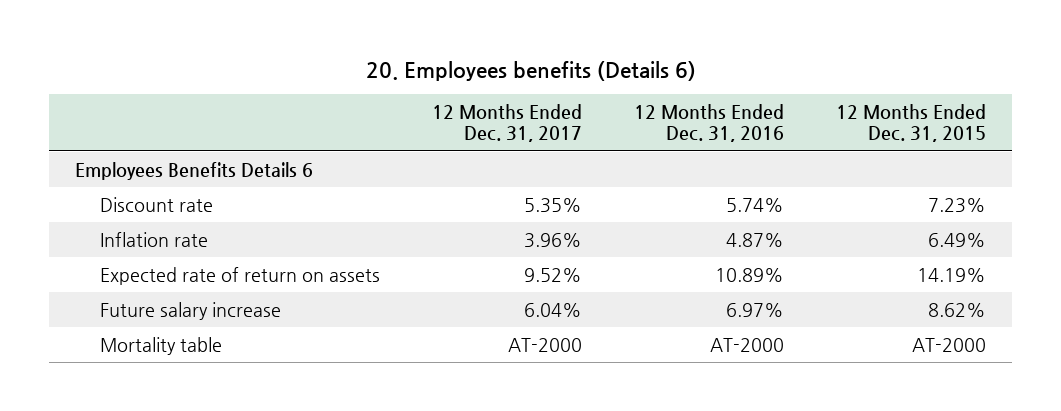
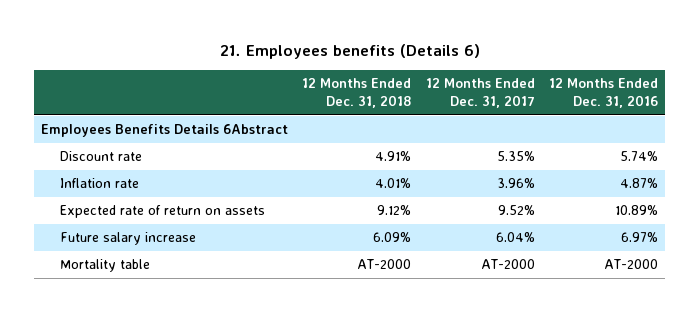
- 20. Employees benefits (Details 6)
+ 21. Employees benefits (Details 6)
- | 12 Months Ended Dec. 31, 2017 | 12 Months Ended Dec. 31, 2016 | 12 Months Ended Dec. 31, 2015
+ | 12 Months Ended Dec. 31, 2018 | 12 Months Ended Dec. 31, 2017 | 12 Months Ended Dec. 31, 2016
- Employees Benefits Details 6
+ Employees Benefits Details 6Abstract

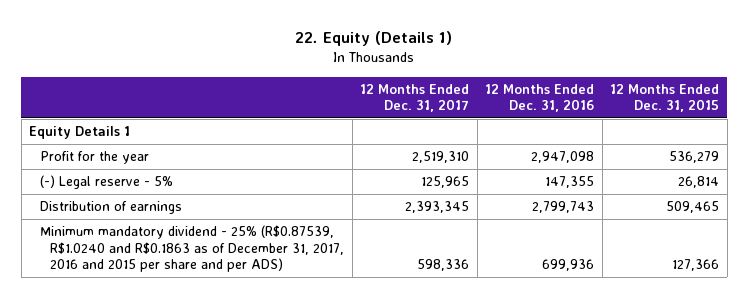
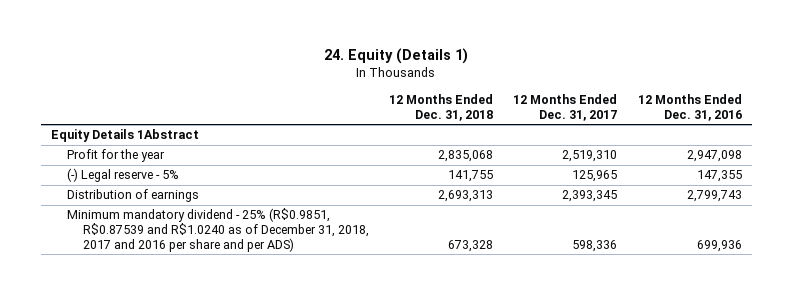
- 22. Equity (Details 1)
+ 24. Equity (Details 1)
- | 12 Months Ended Dec. 31, 2017 | 12 Months Ended Dec. 31, 2016 | 12 Months Ended Dec. 31, 2015
+ | 12 Months Ended Dec. 31, 2018 | 12 Months Ended Dec. 31, 2017 | 12 Months Ended Dec. 31, 2016
- Equity Details 1
+ Equity Details 1Abstract
- Minimum mandatory dividend - 25% (R$0.87539, R$1.0240 and R$0.1863 as of December 31, 2017, 2016 and 2015 per share and per ADS) | 598,336 | 699,936 | 127,366
+ Minimum mandatory dividend - 25% (R$0.9851, R$0.87539 and R$1.0240 as of December 31, 2018, 2017 and 2016 per share and per ADS) | 673,328 | 598,336 | 699,936

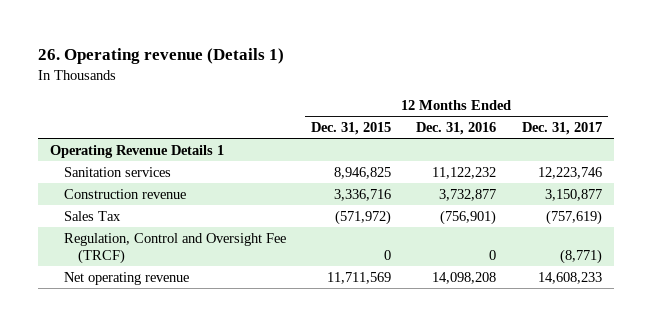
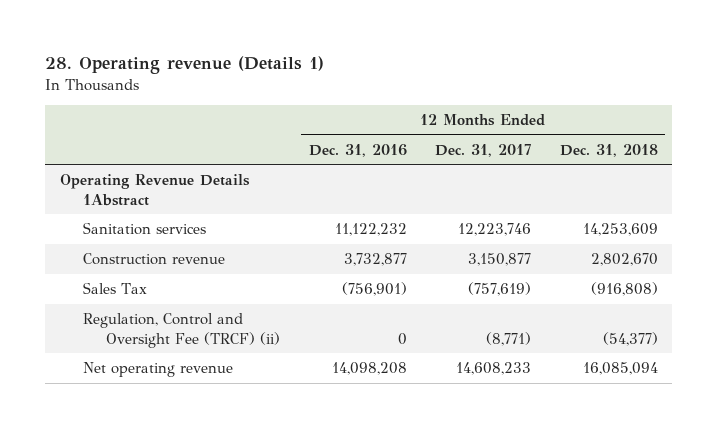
- 26. Operating revenue (Details 1)
+ 28. Operating revenue (Details 1)
- | 12 Months Ended Dec. 31, 2015 | 12 Months Ended Dec. 31, 2016 | 12 Months Ended Dec. 31, 2017
+ | 12 Months Ended Dec. 31, 2016 | 12 Months Ended Dec. 31, 2017 | 12 Months Ended Dec. 31, 2018
- Operating Revenue Details 1
+ Operating Revenue Details 1Abstract
- Regulation, Control and Oversight Fee (TRCF) | 0 | 0 | (8,771)
+ Regulation, Control and Oversight Fee (TRCF) (ii) | 0 | (8,771) | (54,377)

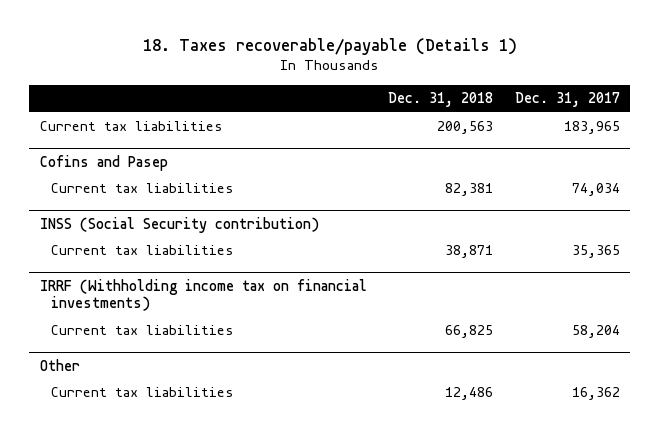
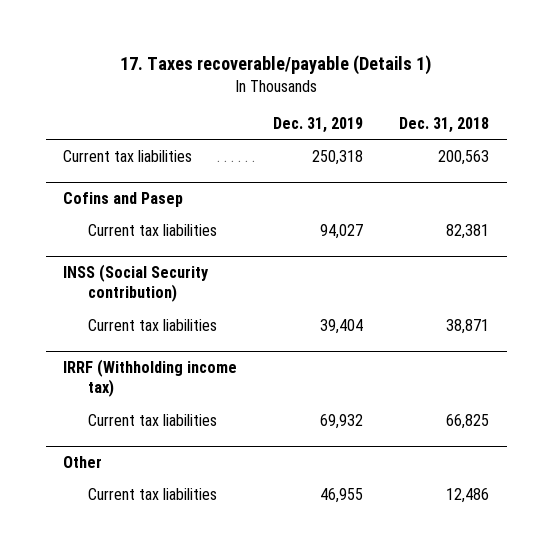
- 18. Taxes recoverable/payable (Details 1)
+ 17. Taxes recoverable/payable (Details 1)
- | Dec. 31, 2018 | Dec. 31, 2017
+ | Dec. 31, 2019 | Dec. 31, 2018
- IRRF (Withholding income tax on financial investments)
+ IRRF (Withholding income tax)

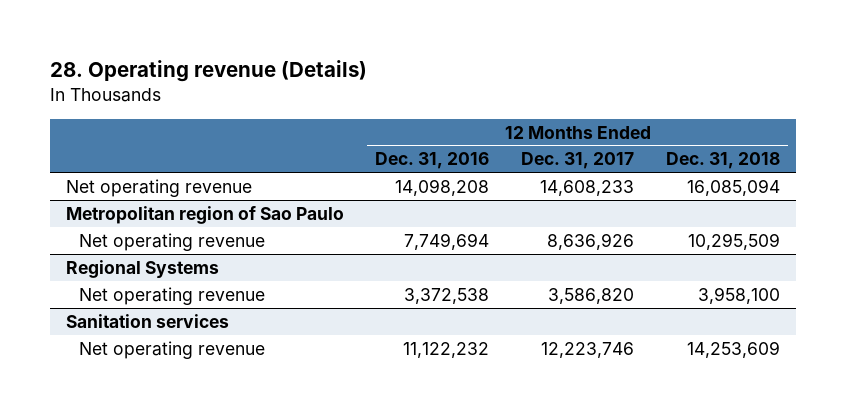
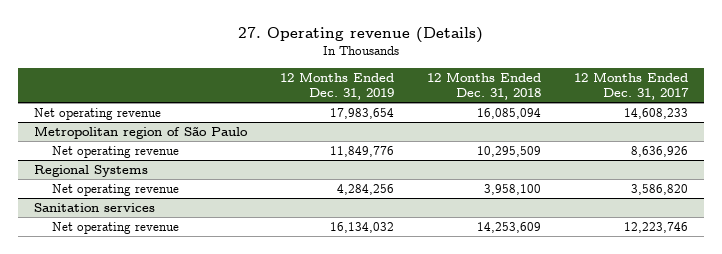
- 28. Operating revenue (Details)
+ 27. Operating revenue (Details)
- | 12 Months Ended Dec. 31, 2016 | 12 Months Ended Dec. 31, 2017 | 12 Months Ended Dec. 31, 2018
+ | 12 Months Ended Dec. 31, 2019 | 12 Months Ended Dec. 31, 2018 | 12 Months Ended Dec. 31, 2017
- Metropolitan region of Sao Paulo
+ Metropolitan region of São Paulo

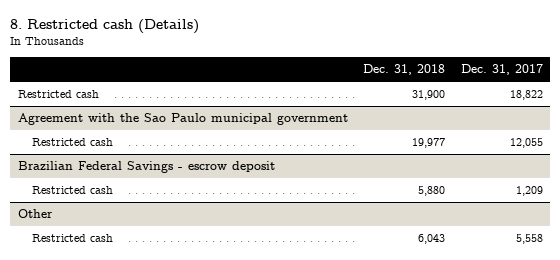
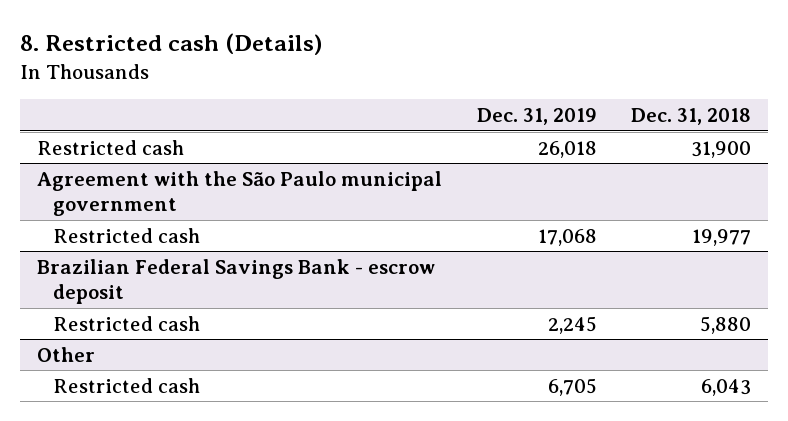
- | Dec. 31, 2018 | Dec. 31, 2017
+ | Dec. 31, 2019 | Dec. 31, 2018
- Agreement with the Sao Paulo municipal government
+ Agreement with the São Paulo municipal government
- Brazilian Federal Savings - escrow deposit
+ Brazilian Federal Savings Bank - escrow deposit

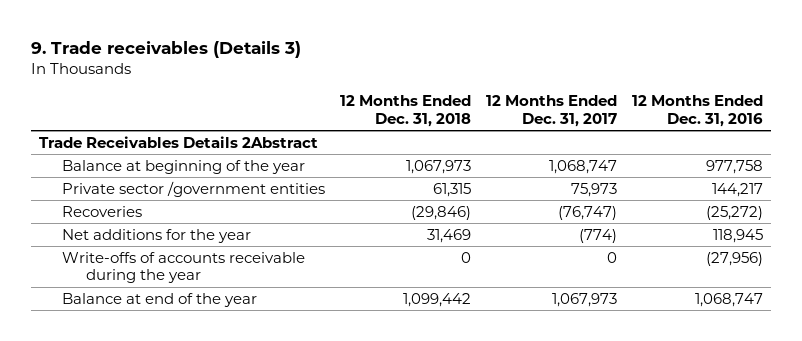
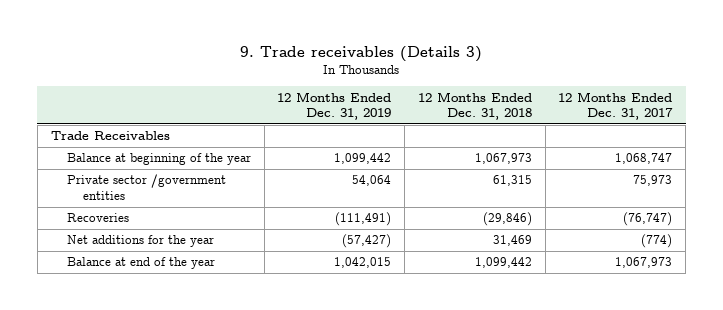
- | 12 Months Ended Dec. 31, 2018 | 12 Months Ended Dec. 31, 2017 | 12 Months Ended Dec. 31, 2016
+ | 12 Months Ended Dec. 31, 2019 | 12 Months Ended Dec. 31, 2018 | 12 Months Ended Dec. 31, 2017
- Trade Receivables Details 2Abstract
+ Trade Receivables
- Write-offs of accounts receivable during the year | 0 | 0 | (27,956)

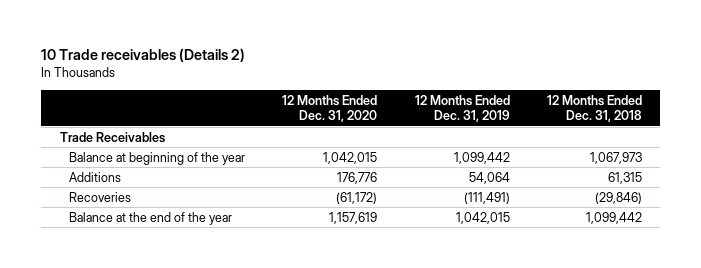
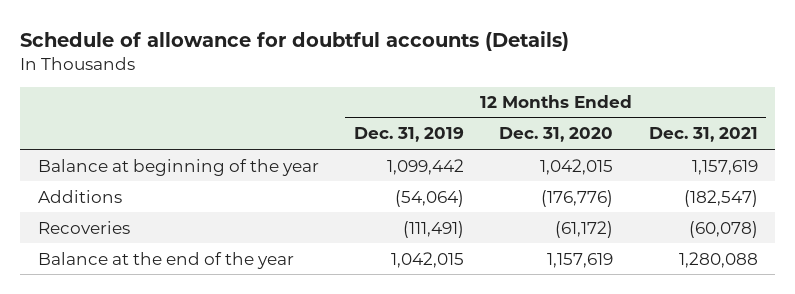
- 10 Trade receivables (Details 2)
+ Schedule of allowance for doubtful accounts (Details)
- | 12 Months Ended Dec. 31, 2020 | 12 Months Ended Dec. 31, 2019 | 12 Months Ended Dec. 31, 2018
+ | 12 Months Ended Dec. 31, 2019 | 12 Months Ended Dec. 31, 2020 | 12 Months Ended Dec. 31, 2021
- Trade Receivables
- Additions | 176,776 | 54,064 | 61,315
+ Additions | (54,064) | (176,776) | (182,547)

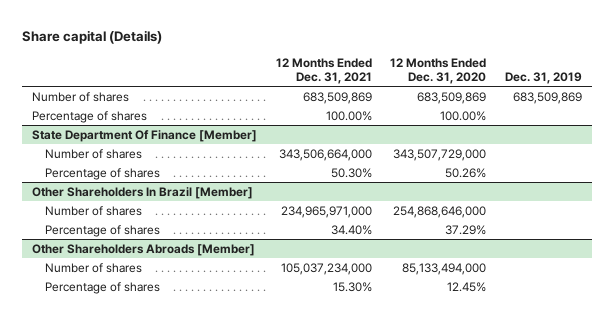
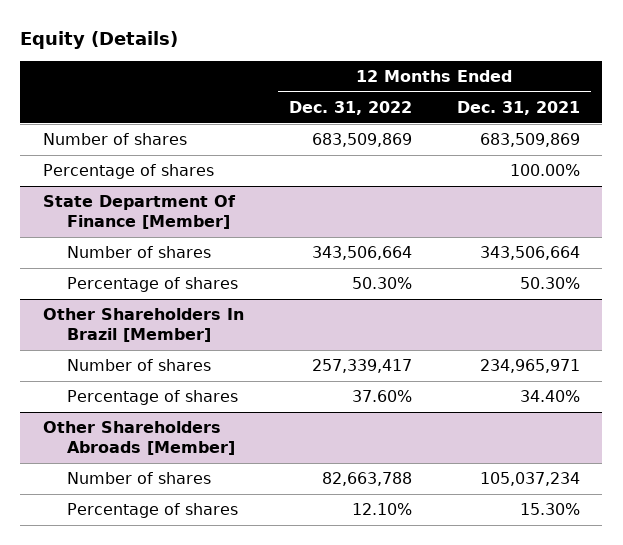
- Share capital (Details)
+ Equity (Details)
- | 12 Months Ended Dec. 31, 2021 | 12 Months Ended Dec. 31, 2020 | Dec. 31, 2019
+ | 12 Months Ended Dec. 31, 2022 | 12 Months Ended Dec. 31, 2021
@ State Department Of Finance [Member]
- Number of shares | 343,506,664,000 | 343,507,729,000 |
+ Number of shares | 343,506,664 | 343,506,664
@ Other Shareholders In Brazil [Member]
- Number of shares | 234,965,971,000 | 254,868,646,000 |
+ Number of shares | 257,339,417 | 234,965,971
@ Other Shareholders Abroads [Member]
- Number of shares | 105,037,234,000 | 85,133,494,000 |
+ Number of shares | 82,663,788 | 105,037,234

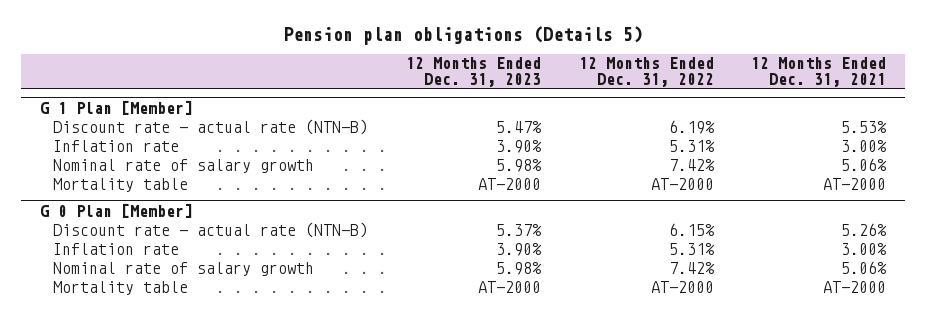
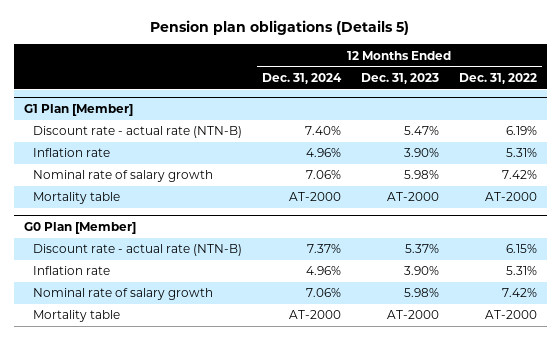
- | 12 Months Ended Dec. 31, 2023 | 12 Months Ended Dec. 31, 2022 | 12 Months Ended Dec. 31, 2021
+ | 12 Months Ended Dec. 31, 2024 | 12 Months Ended Dec. 31, 2023 | 12 Months Ended Dec. 31, 2022
- G 1 Plan [Member]
+ G1 Plan [Member]
- G 0 Plan [Member]
+ G0 Plan [Member]

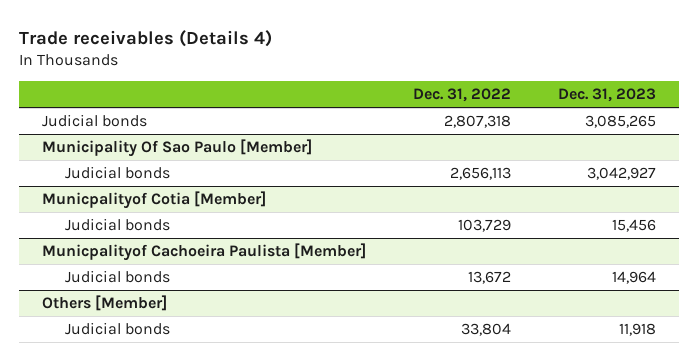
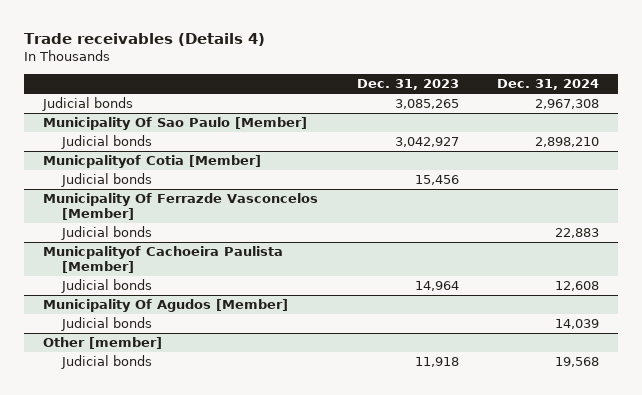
- | Dec. 31, 2022 | Dec. 31, 2023
+ | Dec. 31, 2023 | Dec. 31, 2024
+ Municipality Of Ferrazde Vasconcelos [Member]
+ Judicial bonds | | 22,883
- Others [Member]
+ Municipality Of Agudos [Member]
+ Judicial bonds | | 14,039
+ Other [member]

